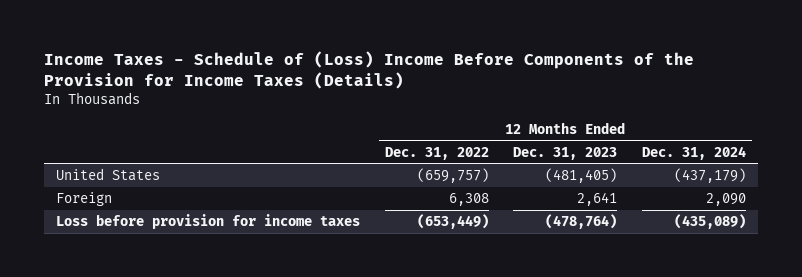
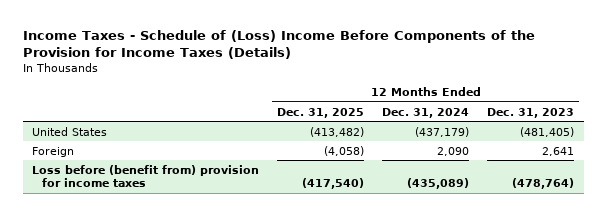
- | 12 Months Ended Dec. 31, 2022 | 12 Months Ended Dec. 31, 2023 | 12 Months Ended Dec. 31, 2024
+ | 12 Months Ended Dec. 31, 2025 | 12 Months Ended Dec. 31, 2024 | 12 Months Ended Dec. 31, 2023
- Loss before provision for income taxes | (653,449) | (478,764) | (435,089)
+ Loss before (benefit from) provision for income taxes | (417,540) | (435,089) | (478,764)

